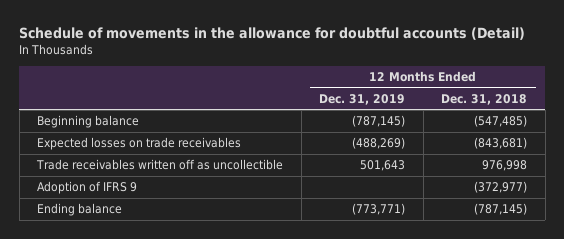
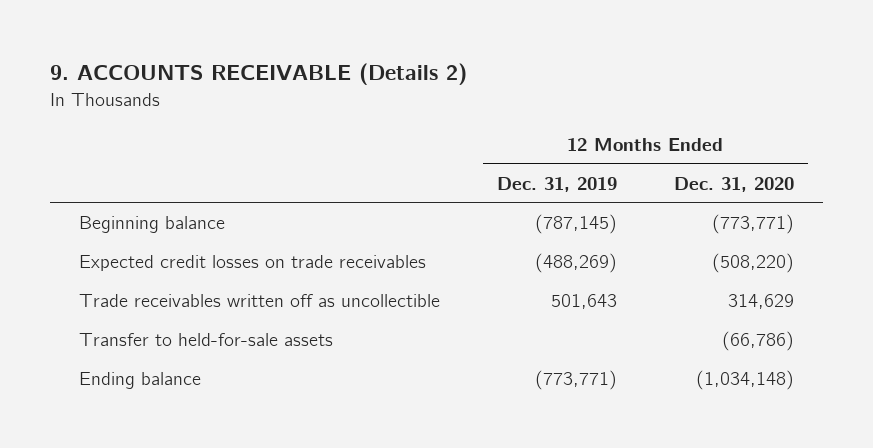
- Schedule of movements in the allowance for doubtful accounts (Detail)
+ 9. ACCOUNTS RECEIVABLE (Details 2)
- | 12 Months Ended Dec. 31, 2019 | 12 Months Ended Dec. 31, 2018
+ | 12 Months Ended Dec. 31, 2019 | 12 Months Ended Dec. 31, 2020
- Expected losses on trade receivables | (488,269) | (843,681)
+ Expected credit losses on trade receivables | (488,269) | (508,220)
- Adoption of IFRS 9 | | (372,977)
+ Transfer to held-for-sale assets | | (66,786)

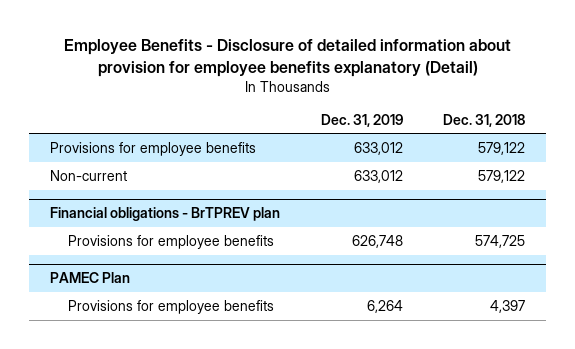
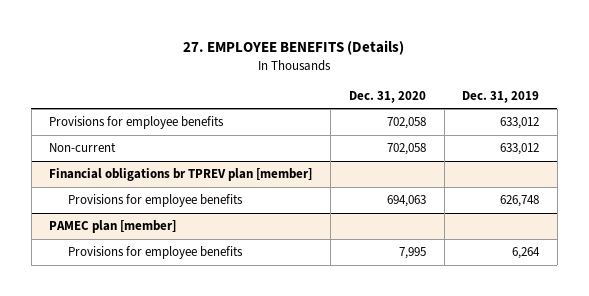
- Employee Benefits - Disclosure of detailed information about provision for employee benefits explanatory (Detail)
+ 27. EMPLOYEE BENEFITS (Details)
- | Dec. 31, 2019 | Dec. 31, 2018
+ | Dec. 31, 2020 | Dec. 31, 2019
- Financial obligations - BrTPREV plan
+ Financial obligations br TPREV plan [member]
- PAMEC Plan
+ PAMEC plan [member]

